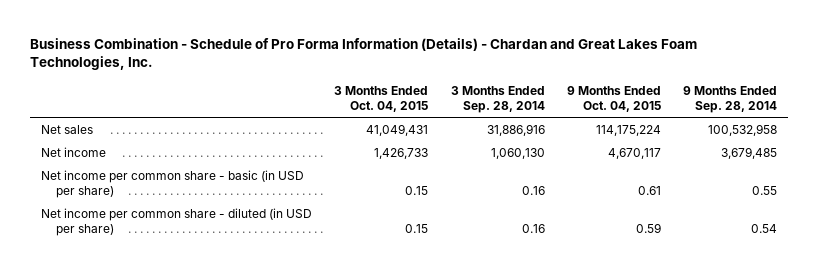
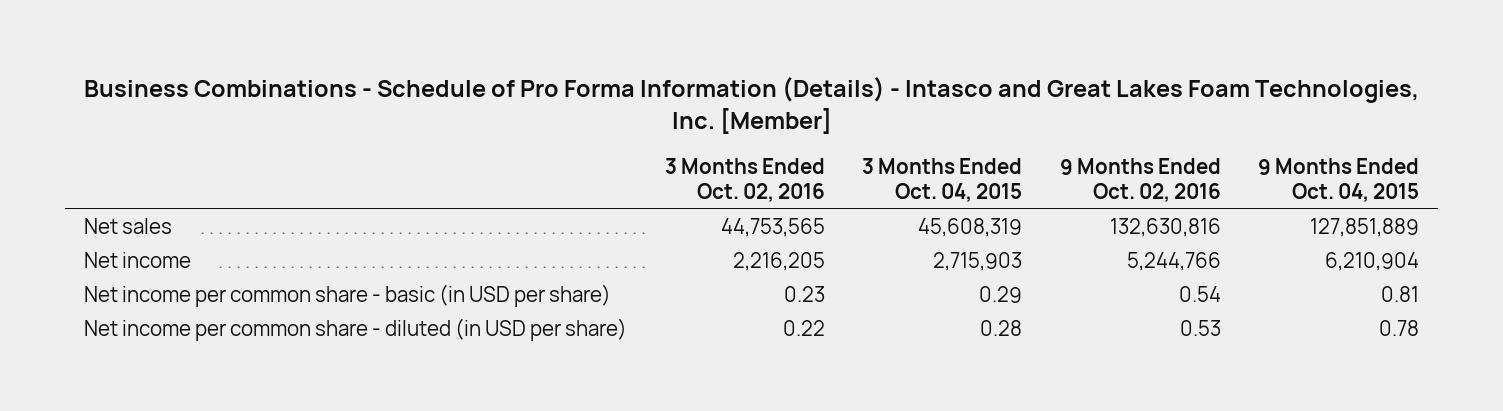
- Business Combination - Schedule of Pro Forma Information (Details) - Chardan and Great Lakes Foam Technologies, Inc.
+ Business Combinations - Schedule of Pro Forma Information (Details) - Intasco and Great Lakes Foam Technologies, Inc. [Member]
- | 3 Months Ended Oct. 04, 2015 | 3 Months Ended Sep. 28, 2014 | 9 Months Ended Oct. 04, 2015 | 9 Months Ended Sep. 28, 2014
+ | 3 Months Ended Oct. 02, 2016 | 3 Months Ended Oct. 04, 2015 | 9 Months Ended Oct. 02, 2016 | 9 Months Ended Oct. 04, 2015
- Net sales | 41,049,431 | 31,886,916 | 114,175,224 | 100,532,958
- Net income | 1,426,733 | 1,060,130 | 4,670,117 | 3,679,485
- Net income per common share - basic (in USD per share) | 0.15 | 0.16 | 0.61 | 0.55
- Net income per common share - diluted (in USD per share) | 0.15 | 0.16 | 0.59 | 0.54
+ Net sales | 44,753,565 | 45,608,319 | 132,630,816 | 127,851,889
+ Net income | 2,216,205 | 2,715,903 | 5,244,766 | 6,210,904
+ Net income per common share - basic (in USD per share) | 0.23 | 0.29 | 0.54 | 0.81
+ Net income per common share - diluted (in USD per share) | 0.22 | 0.28 | 0.53 | 0.78

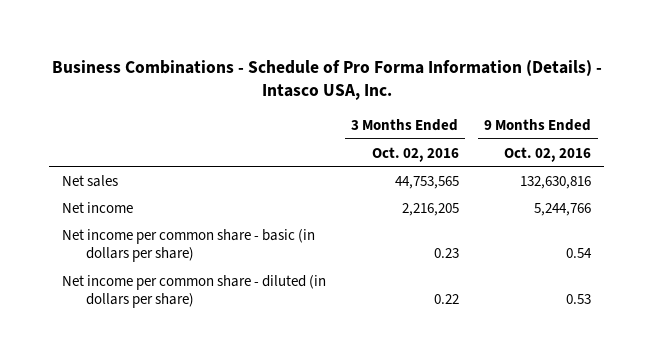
- Business Combinations - Schedule of Pro Forma Information (Details) - Intasco and Great Lakes Foam Technologies, Inc. [Member]
+ Business Combinations - Schedule of Pro Forma Information (Details) - Intasco USA, Inc.
- | 3 Months Ended Oct. 02, 2016 | 3 Months Ended Oct. 04, 2015 | 9 Months Ended Oct. 02, 2016 | 9 Months Ended Oct. 04, 2015
+ | 3 Months Ended Oct. 02, 2016 | 9 Months Ended Oct. 02, 2016
- Net income per common share - basic (in USD per share) | 0.23 | 0.29 | 0.54 | 0.81
- Net income per common share - diluted (in USD per share) | 0.22 | 0.28 | 0.53 | 0.78
+ Net income per common share - basic (in dollars per share) | 0.23 | 0.54
+ Net income per common share - diluted (in dollars per share) | 0.22 | 0.53

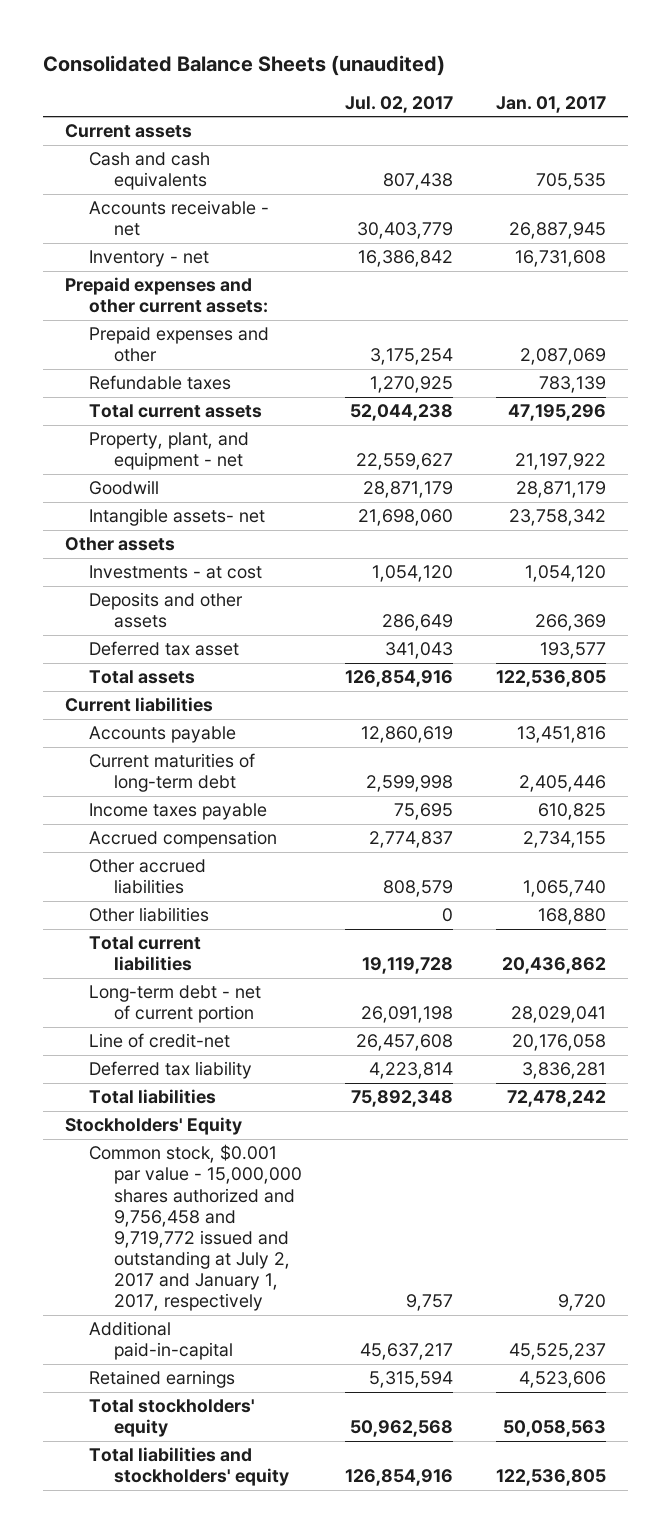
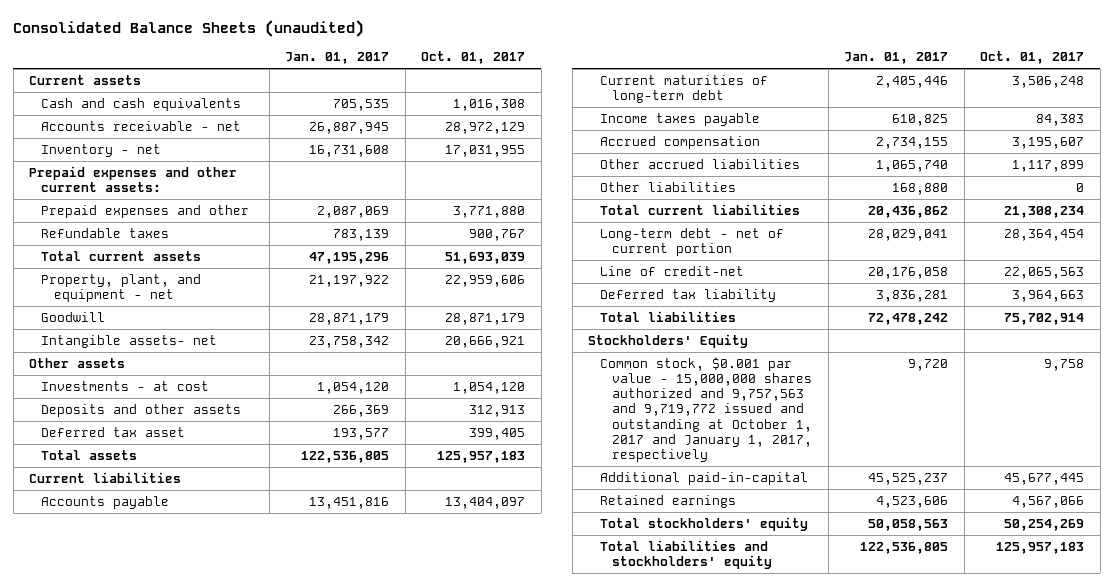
- | Jul. 02, 2017 | Jan. 01, 2017
+ | Jan. 01, 2017 | Oct. 01, 2017
- Common stock, $0.001 par value - 15,000,000 shares authorized and 9,756,458 and 9,719,772 issued and outstanding at July 2, 2017 and January 1, 2017, respectively | 9,757 | 9,720
+ Common stock, $0.001 par value - 15,000,000 shares authorized and 9,757,563 and 9,719,772 issued and outstanding at October 1, 2017 and January 1, 2017, respectively | 9,720 | 9,758

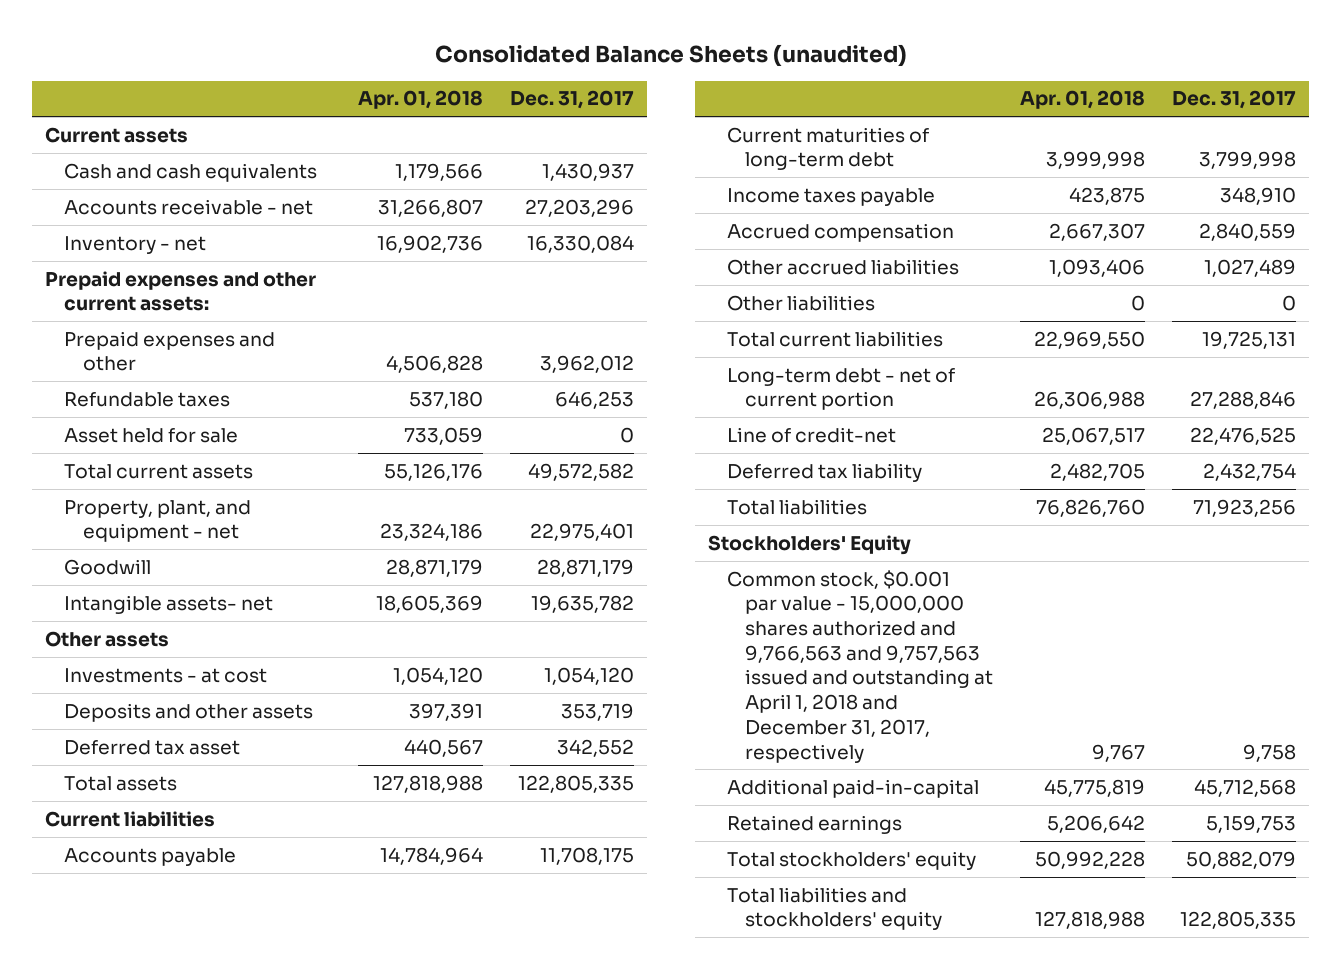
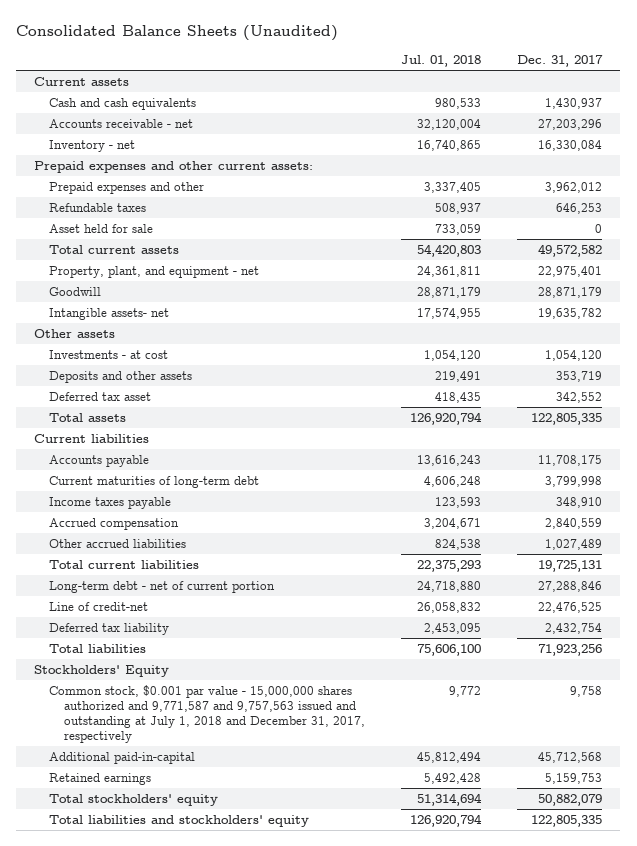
- Consolidated Balance Sheets (unaudited)
+ Consolidated Balance Sheets (Unaudited)
- | Apr. 01, 2018 | Dec. 31, 2017
+ | Jul. 01, 2018 | Dec. 31, 2017
- Other liabilities | 0 | 0
- Common stock, $0.001 par value - 15,000,000 shares authorized and 9,766,563 and 9,757,563 issued and outstanding at April 1, 2018 and December 31, 2017, respectively | 9,767 | 9,758
+ Common stock, $0.001 par value - 15,000,000 shares authorized and 9,771,587 and 9,757,563 issued and outstanding at July 1, 2018 and December 31, 2017, respectively | 9,772 | 9,758

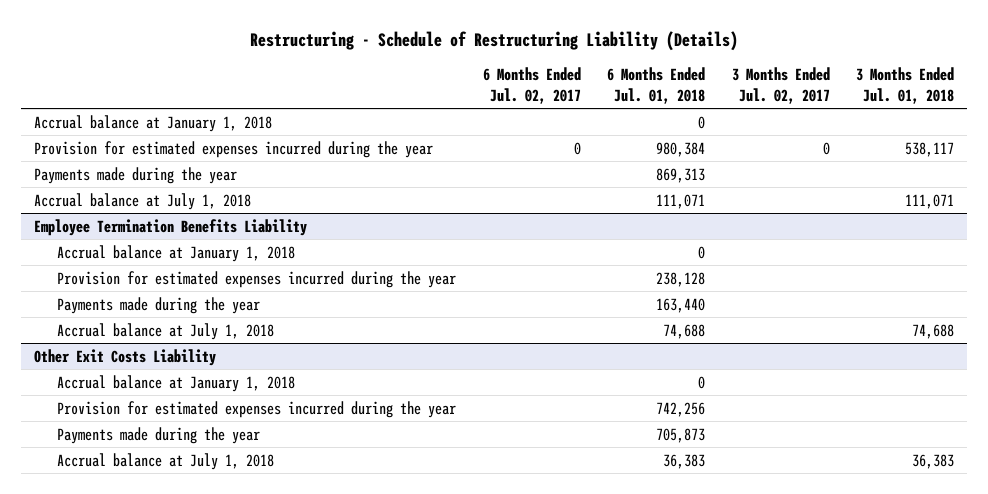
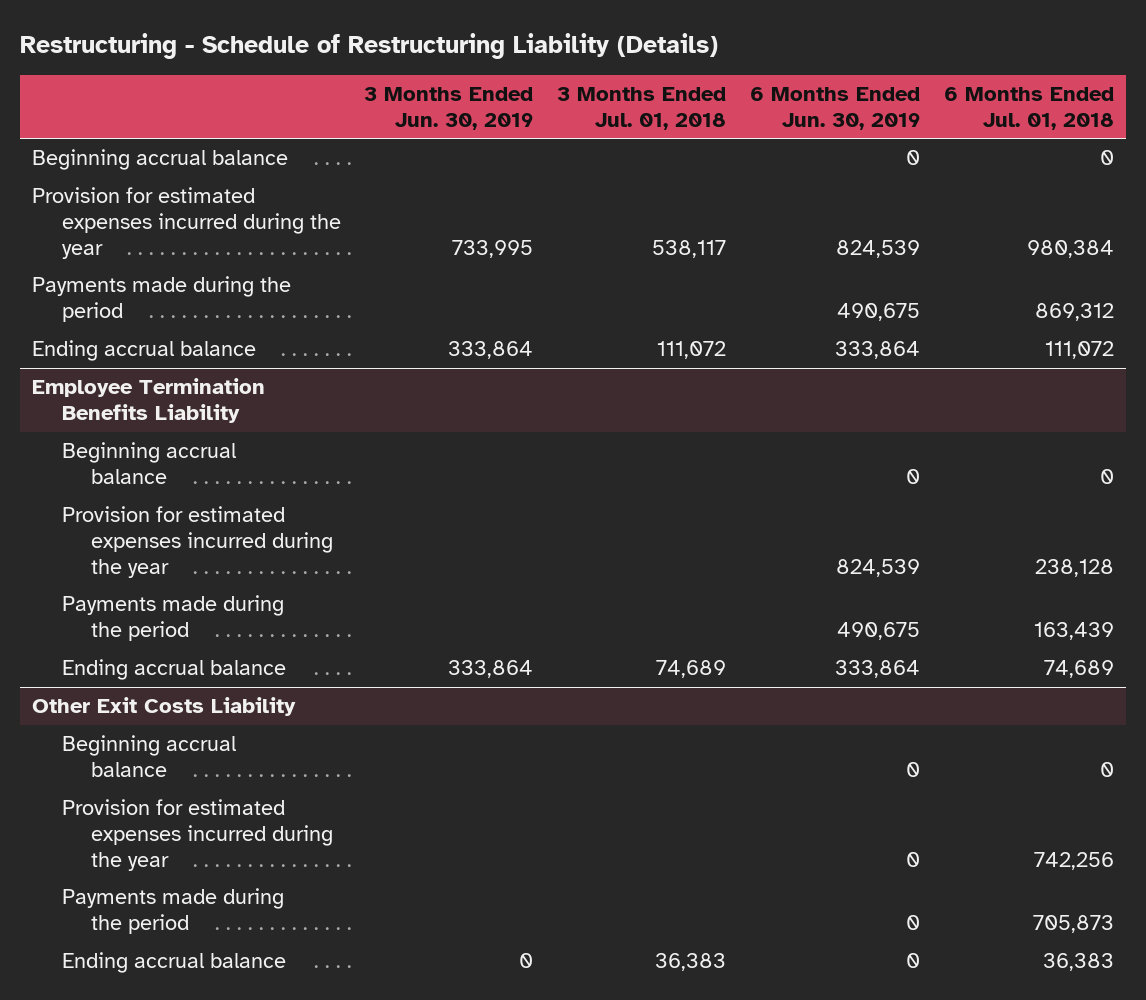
- | 6 Months Ended Jul. 02, 2017 | 6 Months Ended Jul. 01, 2018 | 3 Months Ended Jul. 02, 2017 | 3 Months Ended Jul. 01, 2018
+ | 3 Months Ended Jun. 30, 2019 | 3 Months Ended Jul. 01, 2018 | 6 Months Ended Jun. 30, 2019 | 6 Months Ended Jul. 01, 2018
- Accrual balance at January 1, 2018 | | 0 | |
+ Beginning accrual balance | | | 0 | 0
- Payments made during the year | | 869,313 | |
- Accrual balance at July 1, 2018 | | 111,071 | | 111,071
+ Payments made during the period | | | 490,675 | 869,312
+ Ending accrual balance | 333,864 | 111,072 | 333,864 | 111,072
@ Employee Termination Benefits Liability
- Accrual balance at January 1, 2018 | | 0 | |
+ Beginning accrual balance | | | 0 | 0
- Payments made during the year | | 163,440 | |
- Accrual balance at July 1, 2018 | | 74,688 | | 74,688
+ Payments made during the period | | | 490,675 | 163,439
+ Ending accrual balance | 333,864 | 74,689 | 333,864 | 74,689
@ Other Exit Costs Liability
- Accrual balance at January 1, 2018 | | 0 | |
+ Beginning accrual balance | | | 0 | 0
- Payments made during the year | | 705,873 | |
- Accrual balance at July 1, 2018 | | 36,383 | | 36,383
+ Payments made during the period | | | 0 | 705,873
+ Ending accrual balance | 0 | 36,383 | 0 | 36,383

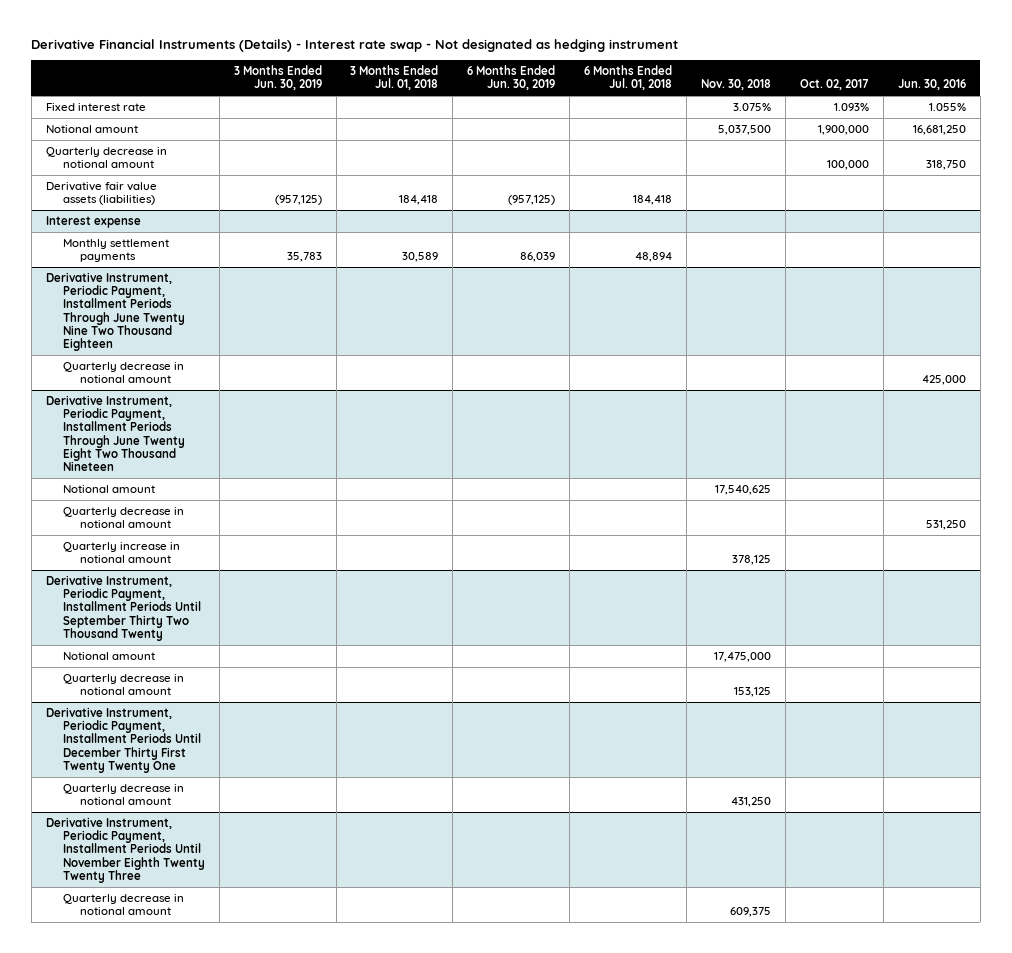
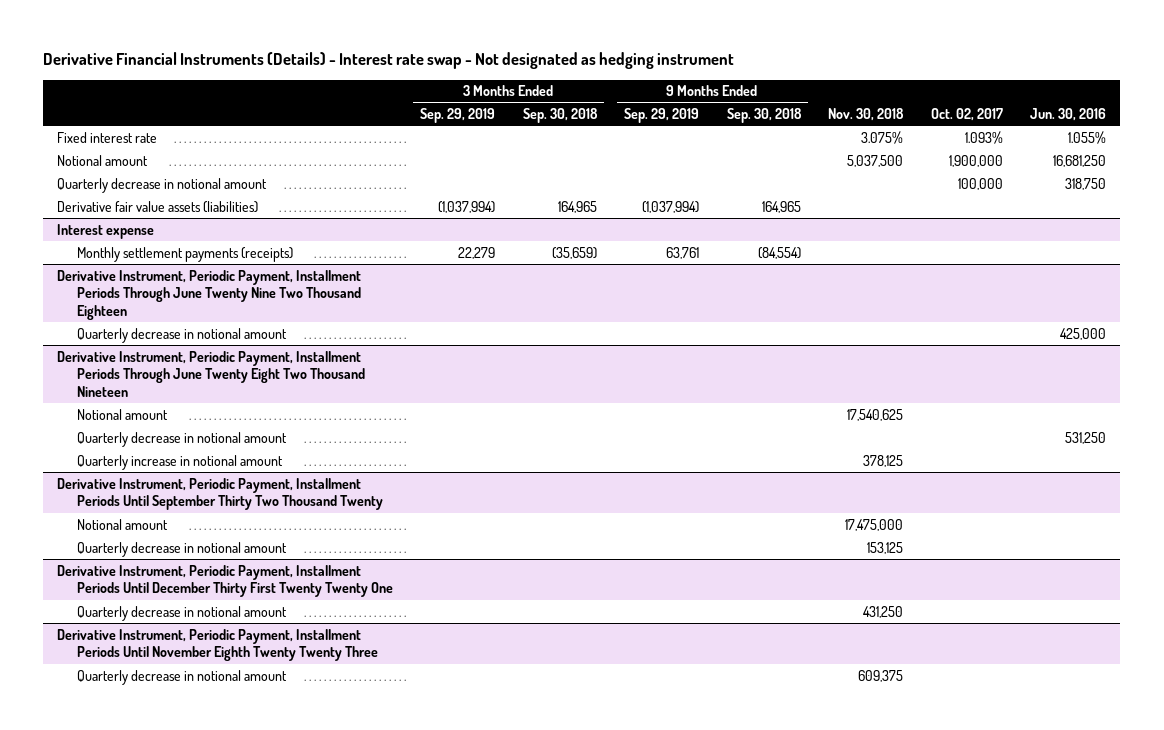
- | 3 Months Ended Jun. 30, 2019 | 3 Months Ended Jul. 01, 2018 | 6 Months Ended Jun. 30, 2019 | 6 Months Ended Jul. 01, 2018 | Nov. 30, 2018 | Oct. 02, 2017 | Jun. 30, 2016
+ | 3 Months Ended Sep. 29, 2019 | 3 Months Ended Sep. 30, 2018 | 9 Months Ended Sep. 29, 2019 | 9 Months Ended Sep. 30, 2018 | Nov. 30, 2018 | Oct. 02, 2017 | Jun. 30, 2016
@ Interest expense
- Monthly settlement payments | 35,783 | 30,589 | 86,039 | 48,894 | | |
+ Monthly settlement payments (receipts) | 22,279 | (35,659) | 63,761 | (84,554) | | |

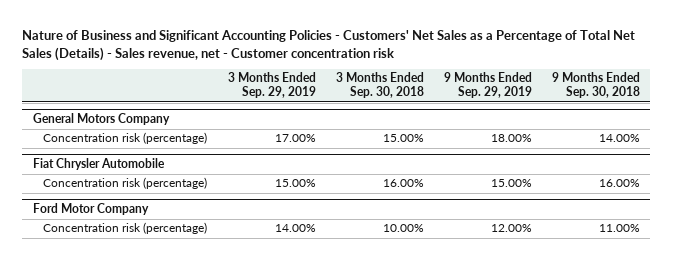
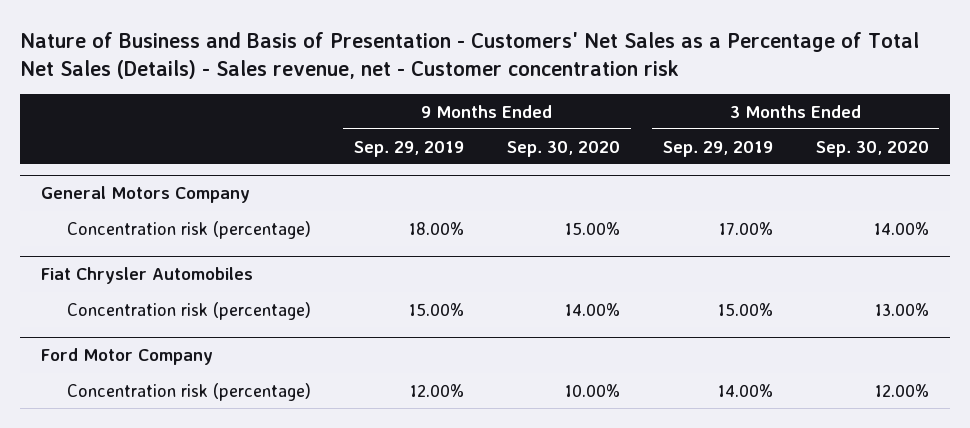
- Nature of Business and Significant Accounting Policies - Customers' Net Sales as a Percentage of Total Net Sales (Details) - Sales revenue, net - Customer concentration risk
+ Nature of Business and Basis of Presentation - Customers' Net Sales as a Percentage of Total Net Sales (Details) - Sales revenue, net - Customer concentration risk
- | 3 Months Ended Sep. 29, 2019 | 3 Months Ended Sep. 30, 2018 | 9 Months Ended Sep. 29, 2019 | 9 Months Ended Sep. 30, 2018
+ | 9 Months Ended Sep. 29, 2019 | 9 Months Ended Sep. 30, 2020 | 3 Months Ended Sep. 29, 2019 | 3 Months Ended Sep. 30, 2020
- Fiat Chrysler Automobile
+ Fiat Chrysler Automobiles

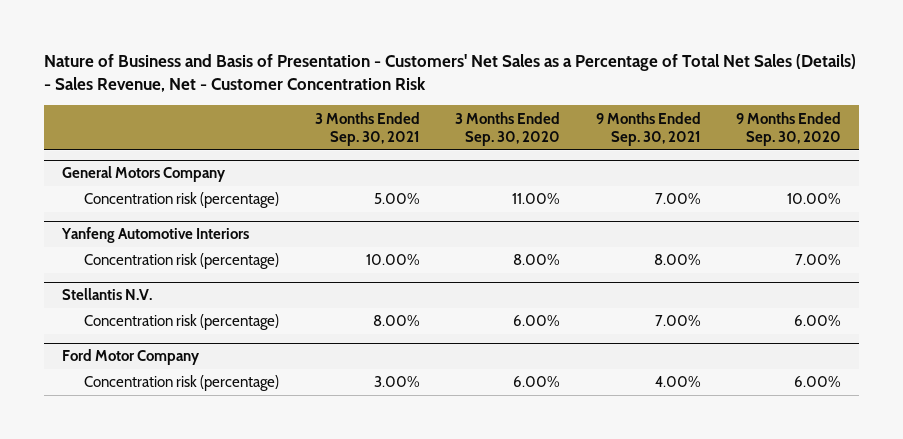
- Nature of Business and Basis of Presentation - Customers' Net Sales as a Percentage of Total Net Sales (Details) - Sales revenue, net - Customer concentration risk
+ Nature of Business and Basis of Presentation - Customers' Net Sales as a Percentage of Total Net Sales (Details) - Sales Revenue, Net - Customer Concentration Risk
- | 9 Months Ended Sep. 29, 2019 | 9 Months Ended Sep. 30, 2020 | 3 Months Ended Sep. 29, 2019 | 3 Months Ended Sep. 30, 2020
+ | 3 Months Ended Sep. 30, 2021 | 3 Months Ended Sep. 30, 2020 | 9 Months Ended Sep. 30, 2021 | 9 Months Ended Sep. 30, 2020
@ General Motors Company
- Concentration risk (percentage) | 18.00% | 15.00% | 17.00% | 14.00%
- Fiat Chrysler Automobiles
- Concentration risk (percentage) | 15.00% | 14.00% | 15.00% | 13.00%
@ General Motors Company
+ Concentration risk (percentage) | 5.00% | 11.00% | 7.00% | 10.00%
+ Yanfeng Automotive Interiors
+ Concentration risk (percentage) | 10.00% | 8.00% | 8.00% | 7.00%
+ Stellantis N.V.
+ Concentration risk (percentage) | 8.00% | 6.00% | 7.00% | 6.00%
@ Ford Motor Company
- Concentration risk (percentage) | 12.00% | 10.00% | 14.00% | 12.00%
+ Concentration risk (percentage) | 3.00% | 6.00% | 4.00% | 6.00%

